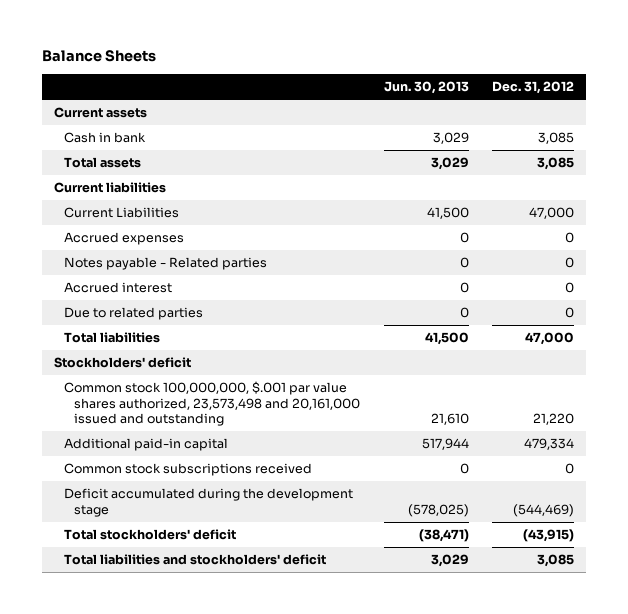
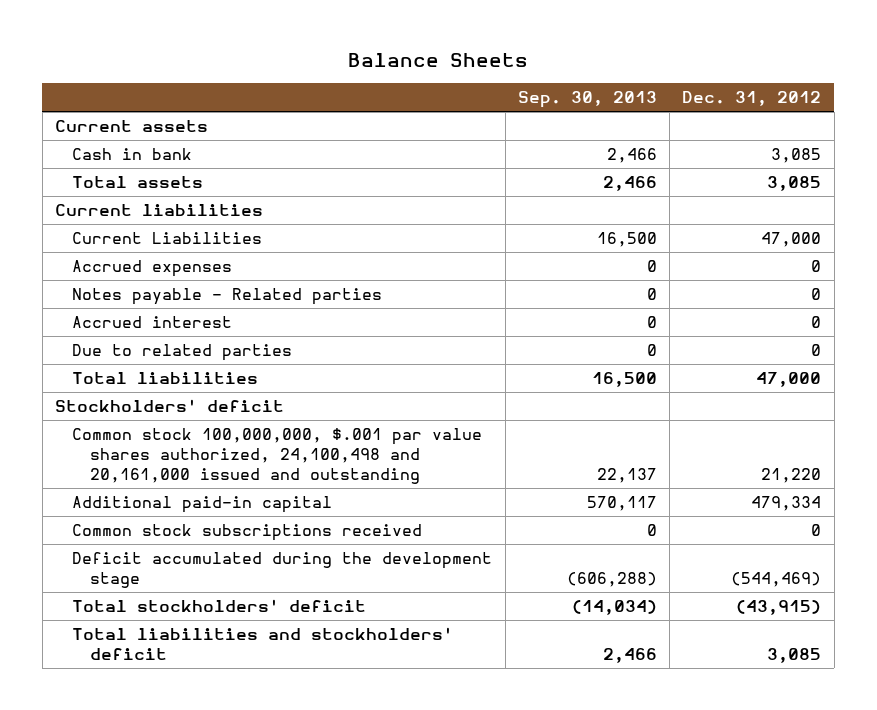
- | Jun. 30, 2013 | Dec. 31, 2012
+ | Sep. 30, 2013 | Dec. 31, 2012
- Common stock 100,000,000, $.001 par value shares authorized, 23,573,498 and 20,161,000 issued and outstanding | 21,610 | 21,220
+ Common stock 100,000,000, $.001 par value shares authorized, 24,100,498 and 20,161,000 issued and outstanding | 22,137 | 21,220

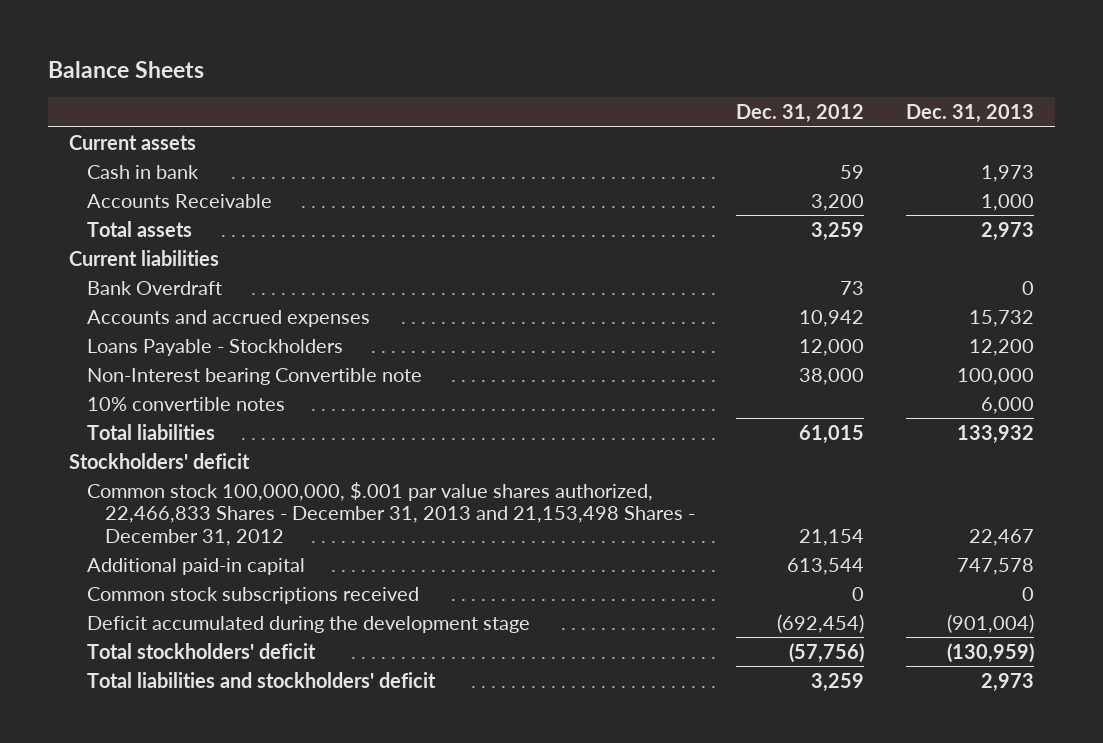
- | Sep. 30, 2013 | Dec. 31, 2012
+ | Dec. 31, 2012 | Dec. 31, 2013
- Cash in bank | 2,466 | 3,085
- Total assets | 2,466 | 3,085
+ Cash in bank | 59 | 1,973
+ Accounts Receivable | 3,200 | 1,000
+ Total assets | 3,259 | 2,973
- Current Liabilities | 16,500 | 47,000
- Accrued expenses | 0 | 0
- Notes payable - Related parties | 0 | 0
- Accrued interest | 0 | 0
- Due to related parties | 0 | 0
- Total liabilities | 16,500 | 47,000
+ Bank Overdraft | 73 | 0
+ Accounts and accrued expenses | 10,942 | 15,732
+ Loans Payable - Stockholders | 12,000 | 12,200
+ Non-Interest bearing Convertible note | 38,000 | 100,000
+ 10% convertible notes | | 6,000
+ Total liabilities | 61,015 | 133,932
- Common stock 100,000,000, $.001 par value shares authorized, 24,100,498 and 20,161,000 issued and outstanding | 22,137 | 21,220
- Additional paid-in capital | 570,117 | 479,334
+ Common stock 100,000,000, $.001 par value shares authorized, 22,466,833 Shares - December 31, 2013 and 21,153,498 Shares - December 31, 2012 | 21,154 | 22,467
+ Additional paid-in capital | 613,544 | 747,578
- Deficit accumulated during the development stage | (606,288) | (544,469)
- Total stockholders' deficit | (14,034) | (43,915)
- Total liabilities and stockholders' deficit | 2,466 | 3,085
+ Deficit accumulated during the development stage | (692,454) | (901,004)
+ Total stockholders' deficit | (57,756) | (130,959)
+ Total liabilities and stockholders' deficit | 3,259 | 2,973

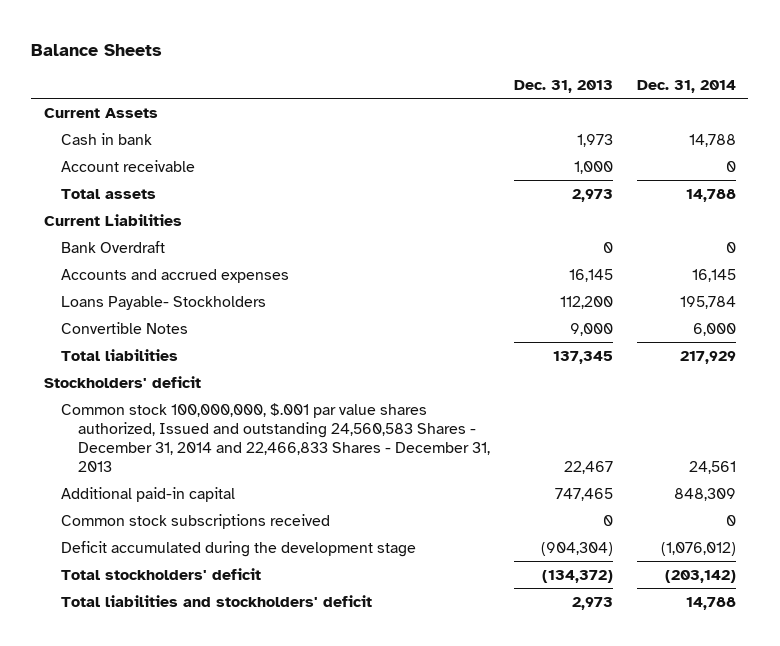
- | Dec. 31, 2012 | Dec. 31, 2013
+ | Dec. 31, 2013 | Dec. 31, 2014
- Current assets
+ Current Assets
- Accounts Receivable | 3,200 | 1,000
+ Account receivable | 1,000 | 0
- Current liabilities
+ Current Liabilities
- Accounts and accrued expenses | 10,942 | 15,732
- Loans Payable - Stockholders | 12,000 | 12,200
- Non-Interest bearing Convertible note | 38,000 | 100,000
- 10% convertible notes | | 6,000
- Total liabilities | 61,015 | 133,932
+ Accounts and accrued expenses | 16,145 | 16,145
+ Loans Payable- Stockholders | 112,200 | 195,784
+ Convertible Notes | 9,000 | 6,000
+ Total liabilities | 137,345 | 217,929
- Common stock 100,000,000, $.001 par value shares authorized, 22,466,833 Shares - December 31, 2013 and 21,153,498 Shares - December 31, 2012 | 21,154 | 22,467
- Additional paid-in capital | 613,544 | 747,578
+ Common stock 100,000,000, $.001 par value shares authorized, Issued and outstanding 24,560,583 Shares - December 31, 2014 and 22,466,833 Shares - December 31, 2013 | 22,467 | 24,561
+ Additional paid-in capital | 747,465 | 848,309
- Deficit accumulated during the development stage | (692,454) | (901,004)
- Total stockholders' deficit | (57,756) | (130,959)
+ Deficit accumulated during the development stage | (904,304) | (1,076,012)
+ Total stockholders' deficit | (134,372) | (203,142)

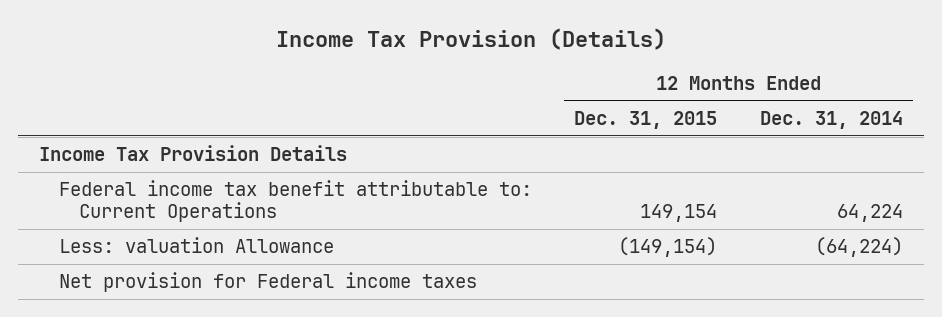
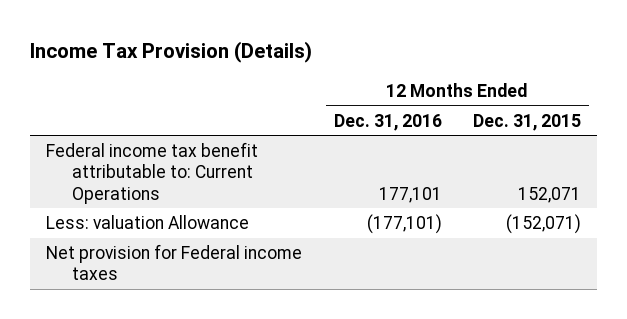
- | 12 Months Ended Dec. 31, 2015 | 12 Months Ended Dec. 31, 2014
+ | 12 Months Ended Dec. 31, 2016 | 12 Months Ended Dec. 31, 2015
- Income Tax Provision Details
- Federal income tax benefit attributable to: Current Operations | 149,154 | 64,224
- Less: valuation Allowance | (149,154) | (64,224)
+ Federal income tax benefit attributable to: Current Operations | 177,101 | 152,071
+ Less: valuation Allowance | (177,101) | (152,071)

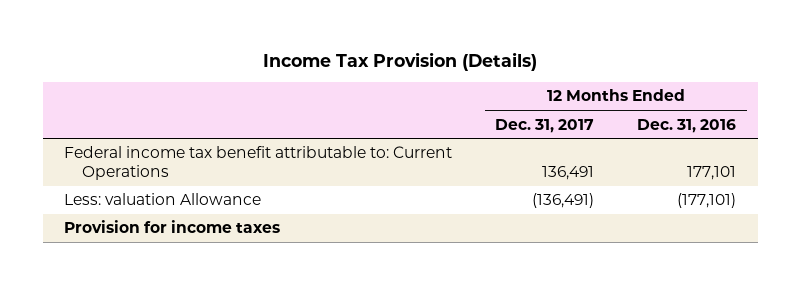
- | 12 Months Ended Dec. 31, 2016 | 12 Months Ended Dec. 31, 2015
+ | 12 Months Ended Dec. 31, 2017 | 12 Months Ended Dec. 31, 2016
- Net provision for Federal income taxes
+ Provision for income taxes

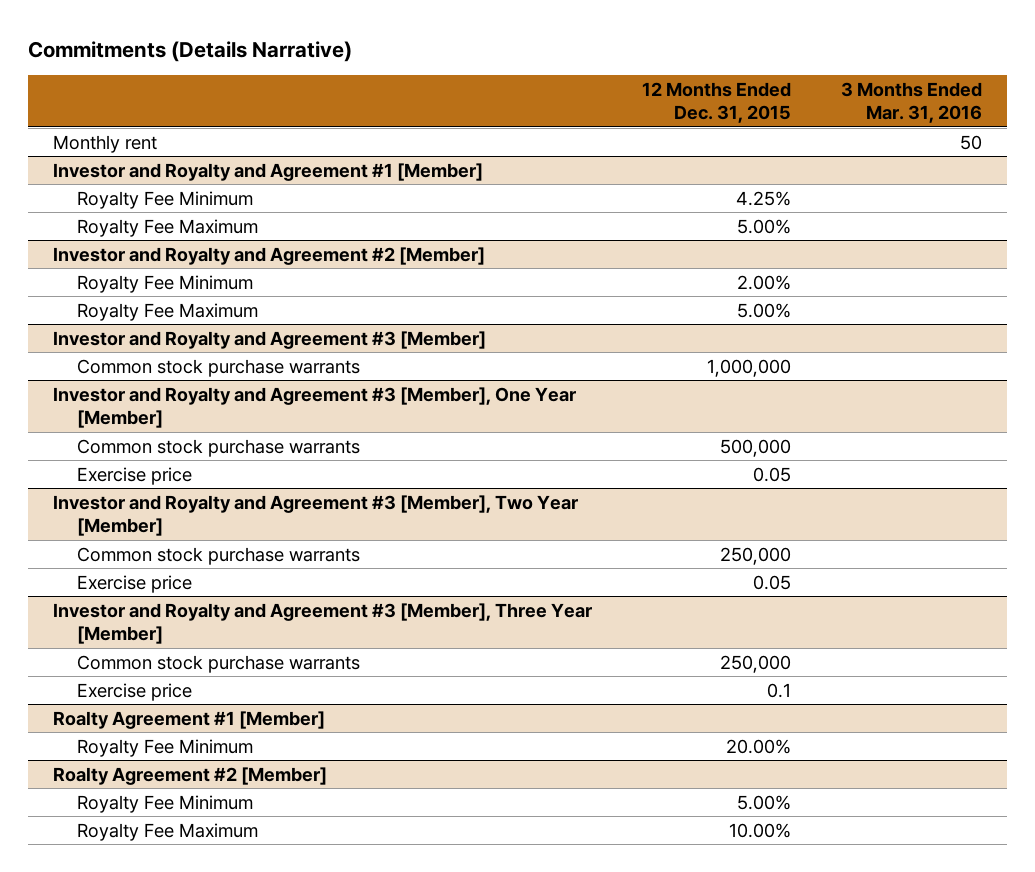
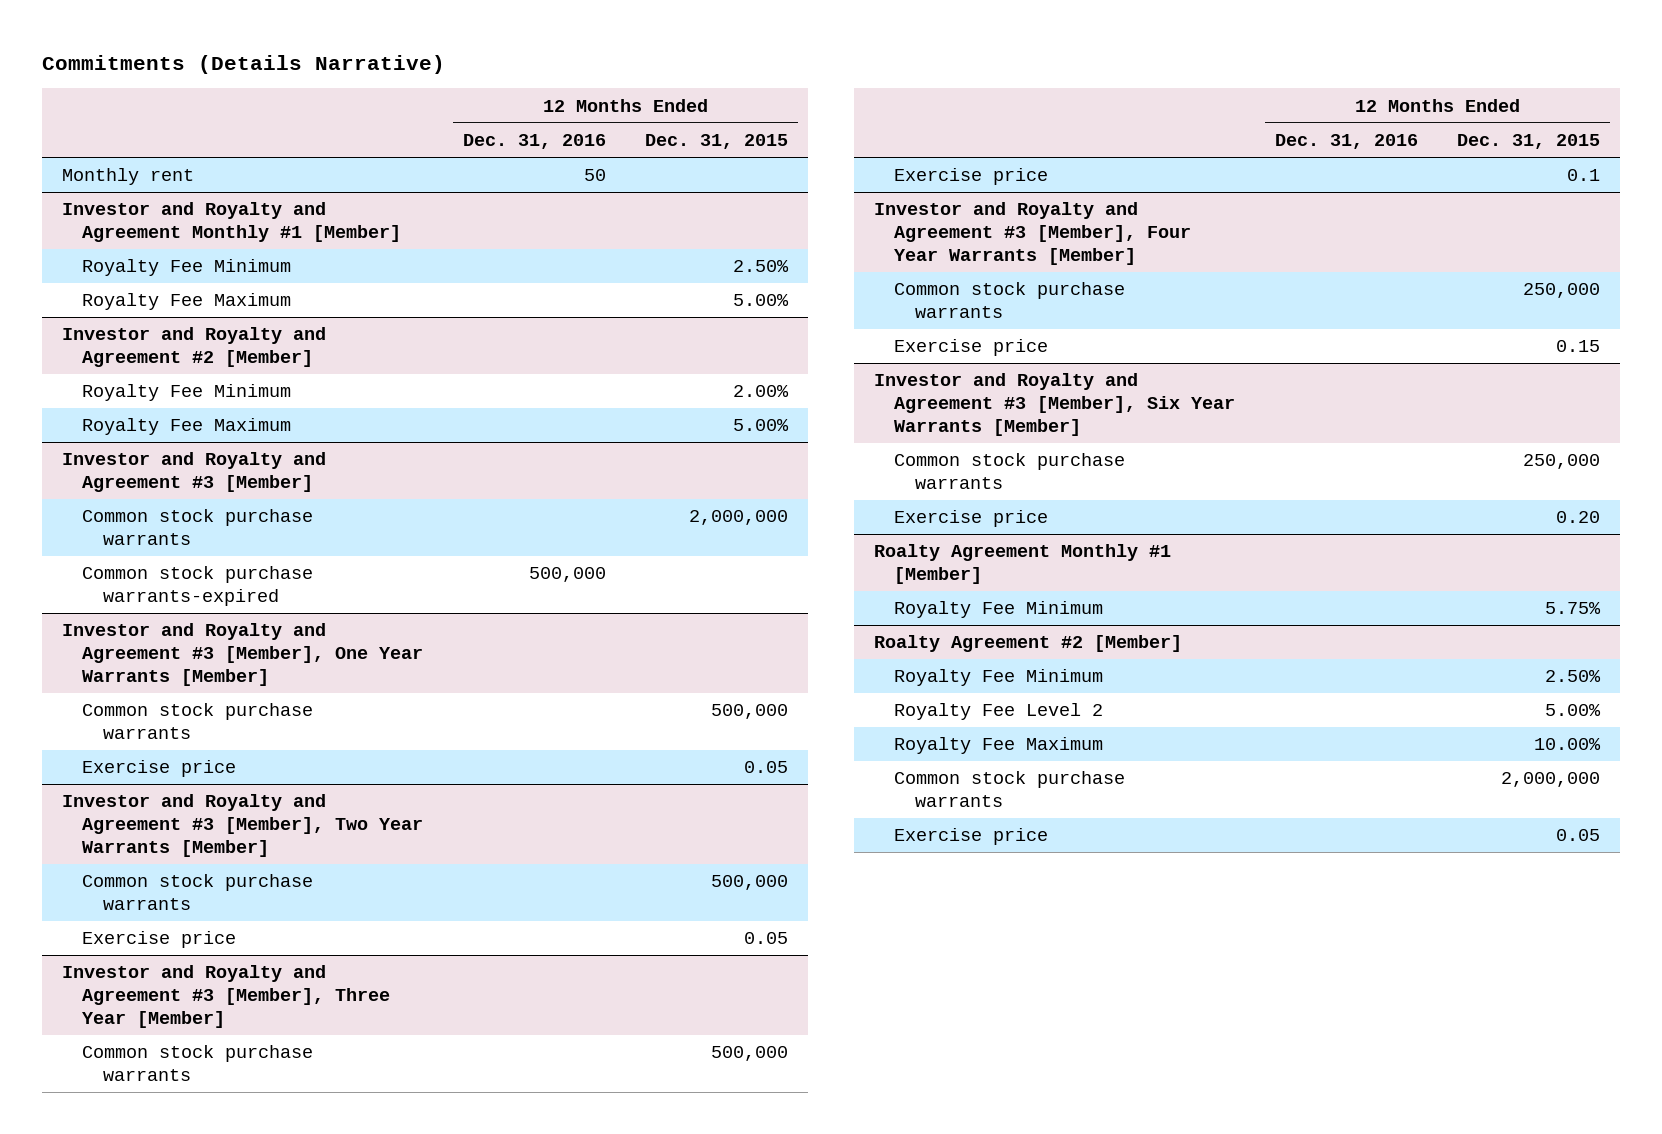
- | 12 Months Ended Dec. 31, 2015 | 3 Months Ended Mar. 31, 2016
+ | 12 Months Ended Dec. 31, 2016 | 12 Months Ended Dec. 31, 2015
- Investor and Royalty and Agreement #1 [Member]
- Royalty Fee Minimum | 4.25% |
+ Investor and Royalty and Agreement Monthly #1 [Member]
+ Royalty Fee Minimum | | 2.50%
@ Investor and Royalty and Agreement #3 [Member]
- Common stock purchase warrants | 1,000,000 |
- Investor and Royalty and Agreement #3 [Member], One Year [Member]
@ Investor and Royalty and Agreement #3 [Member]
+ Common stock purchase warrants | | 2,000,000
+ Common stock purchase warrants-expired | 500,000 |
+ Investor and Royalty and Agreement #3 [Member], One Year Warrants [Member]
- Investor and Royalty and Agreement #3 [Member], Two Year [Member]
- Common stock purchase warrants | 250,000 |
+ Investor and Royalty and Agreement #3 [Member], Two Year Warrants [Member]
+ Common stock purchase warrants | | 500,000
@ Investor and Royalty and Agreement #3 [Member], Three Year [Member]
- Common stock purchase warrants | 250,000 |
+ Common stock purchase warrants | | 500,000
- Roalty Agreement #1 [Member]
- Royalty Fee Minimum | 20.00% |
+ Investor and Royalty and Agreement #3 [Member], Four Year Warrants [Member]
+ Common stock purchase warrants | | 250,000
+ Exercise price | | 0.15
+ Investor and Royalty and Agreement #3 [Member], Six Year Warrants [Member]
+ Common stock purchase warrants | | 250,000
+ Exercise price | | 0.20
+ Roalty Agreement Monthly #1 [Member]
+ Royalty Fee Minimum | | 5.75%
@ Roalty Agreement #2 [Member]
- Royalty Fee Minimum | 5.00% |
+ Royalty Fee Minimum | | 2.50%
+ Royalty Fee Level 2 | | 5.00%
+ Common stock purchase warrants | | 2,000,000
+ Exercise price | | 0.05

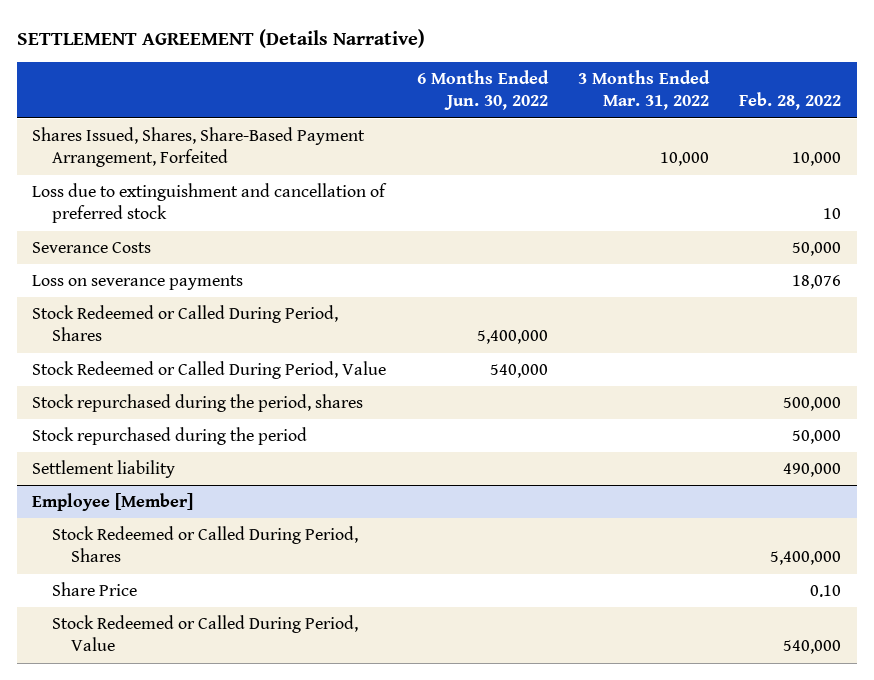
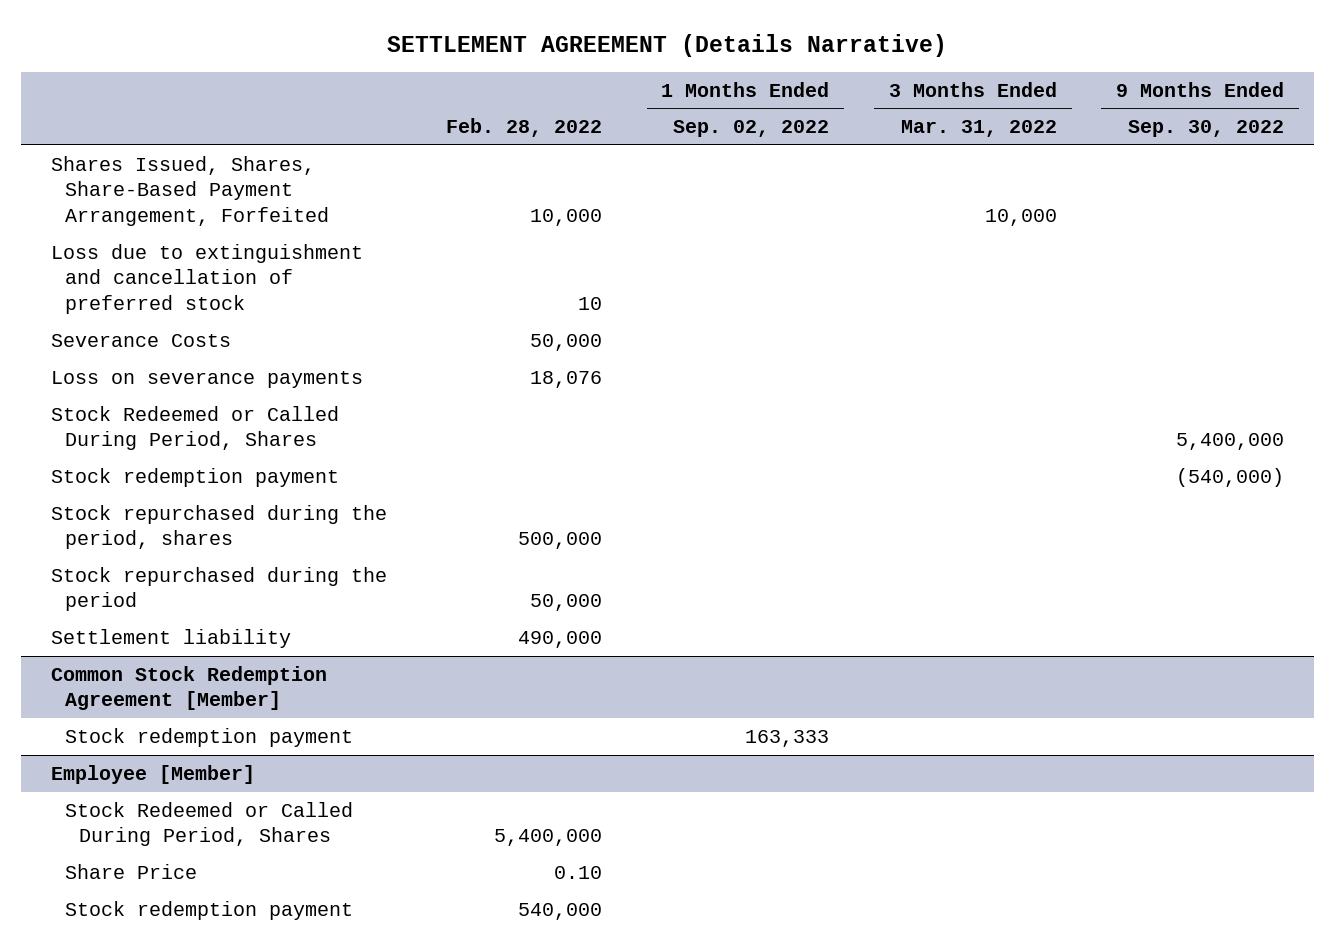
- | 6 Months Ended Jun. 30, 2022 | 3 Months Ended Mar. 31, 2022 | Feb. 28, 2022
+ | Feb. 28, 2022 | 1 Months Ended Sep. 02, 2022 | 3 Months Ended Mar. 31, 2022 | 9 Months Ended Sep. 30, 2022
- Stock Redeemed or Called During Period, Value | 540,000 | |
+ Stock redemption payment | | | | (540,000)
+ Common Stock Redemption Agreement [Member]
+ Stock redemption payment | | 163,333 | |
@ Employee [Member]
- Stock Redeemed or Called During Period, Value | | | 540,000
+ Stock redemption payment | 540,000 | | |

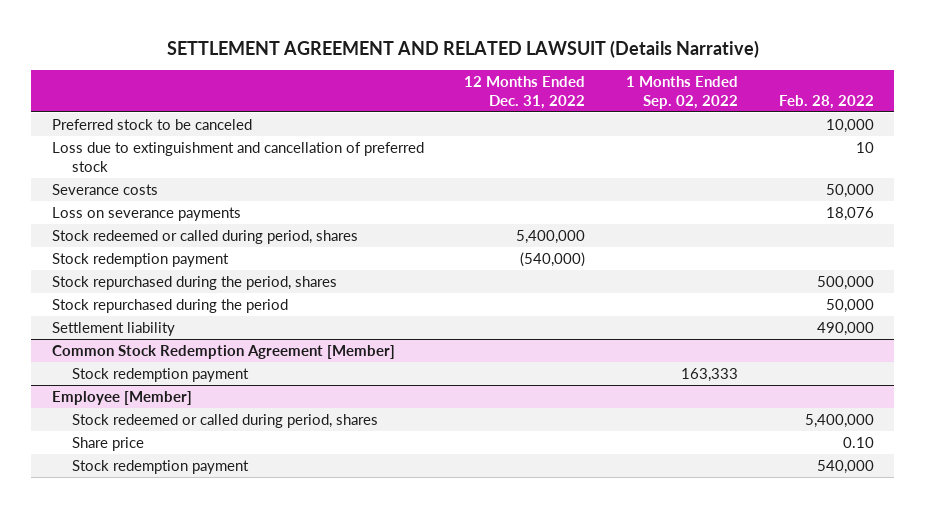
- SETTLEMENT AGREEMENT (Details Narrative)
+ SETTLEMENT AGREEMENT AND RELATED LAWSUIT (Details Narrative)
- | Feb. 28, 2022 | 1 Months Ended Sep. 02, 2022 | 3 Months Ended Mar. 31, 2022 | 9 Months Ended Sep. 30, 2022
+ | 12 Months Ended Dec. 31, 2022 | 1 Months Ended Sep. 02, 2022 | Feb. 28, 2022
- Shares Issued, Shares, Share-Based Payment Arrangement, Forfeited | 10,000 | | 10,000 |
+ Preferred stock to be canceled | | | 10,000
- Severance Costs | 50,000 | | |
+ Severance costs | | | 50,000
- Stock Redeemed or Called During Period, Shares | | | | 5,400,000
+ Stock redeemed or called during period, shares | 5,400,000 | |
@ Employee [Member]
- Stock Redeemed or Called During Period, Shares | 5,400,000 | | |
- Share Price | 0.10 | | |
+ Stock redeemed or called during period, shares | | | 5,400,000
+ Share price | | | 0.10

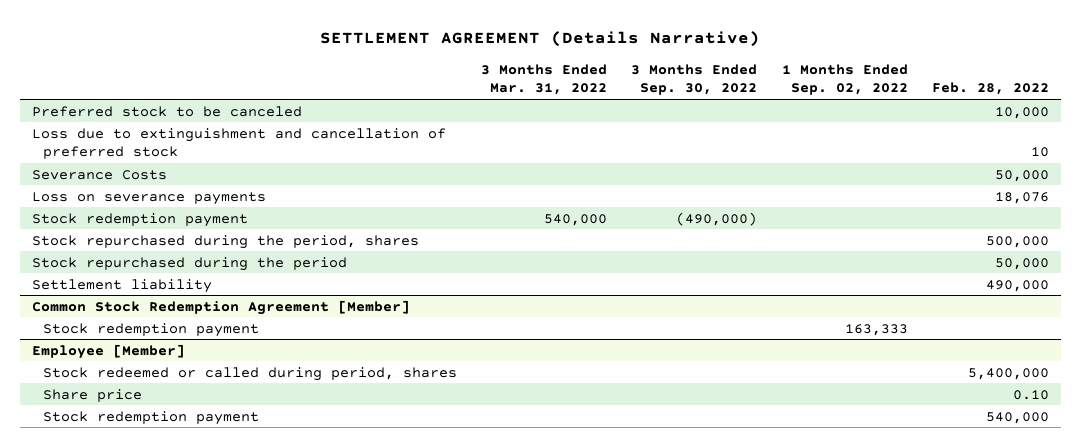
- SETTLEMENT AGREEMENT AND RELATED LAWSUIT (Details Narrative)
+ SETTLEMENT AGREEMENT (Details Narrative)
- | 12 Months Ended Dec. 31, 2022 | 1 Months Ended Sep. 02, 2022 | Feb. 28, 2022
+ | 3 Months Ended Mar. 31, 2022 | 3 Months Ended Sep. 30, 2022 | 1 Months Ended Sep. 02, 2022 | Feb. 28, 2022
- Severance costs | | | 50,000
+ Severance Costs | | | | 50,000
- Stock redeemed or called during period, shares | 5,400,000 | |

